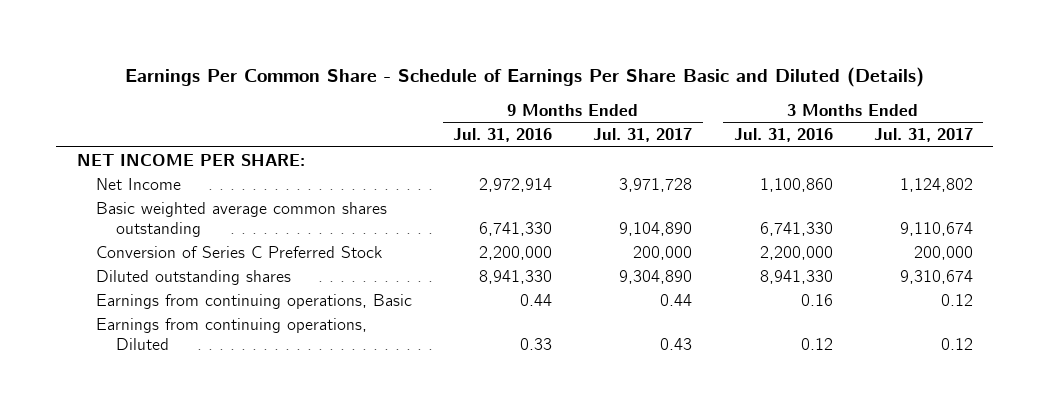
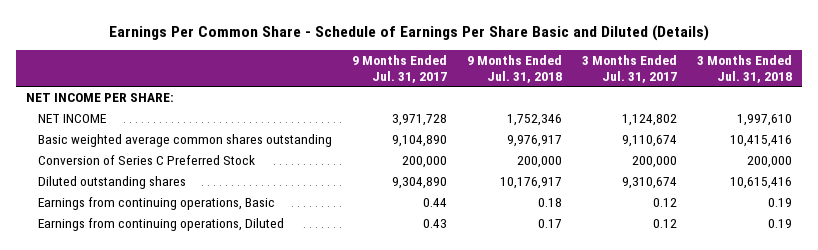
- | 9 Months Ended Jul. 31, 2016 | 9 Months Ended Jul. 31, 2017 | 3 Months Ended Jul. 31, 2016 | 3 Months Ended Jul. 31, 2017
+ | 9 Months Ended Jul. 31, 2017 | 9 Months Ended Jul. 31, 2018 | 3 Months Ended Jul. 31, 2017 | 3 Months Ended Jul. 31, 2018
- Net Income | 2,972,914 | 3,971,728 | 1,100,860 | 1,124,802
+ NET INCOME | 3,971,728 | 1,752,346 | 1,124,802 | 1,997,610

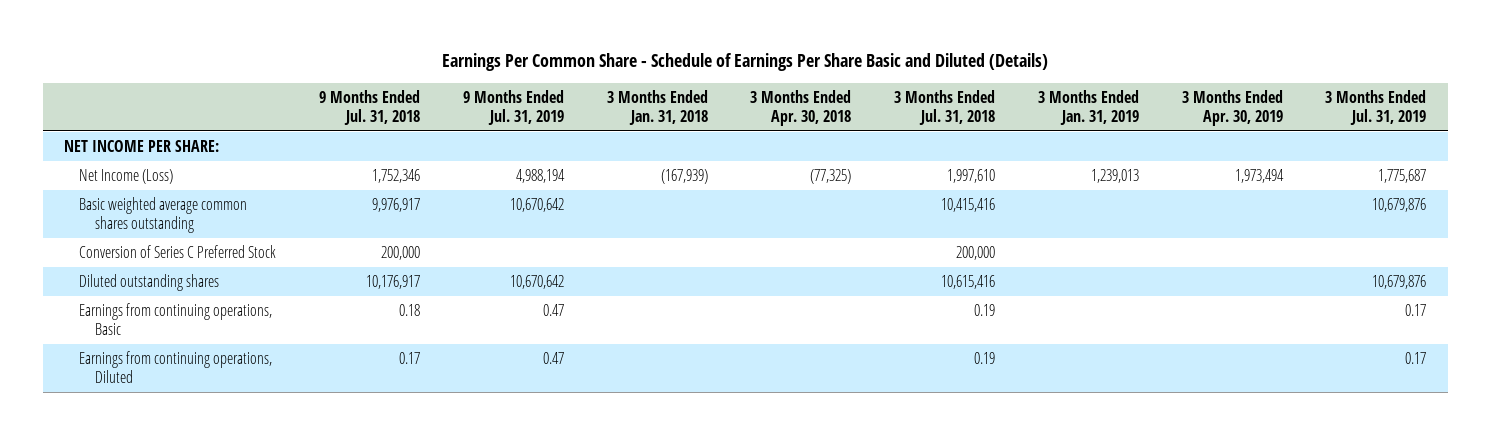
- | 9 Months Ended Jul. 31, 2017 | 9 Months Ended Jul. 31, 2018 | 3 Months Ended Jul. 31, 2017 | 3 Months Ended Jul. 31, 2018
+ | 9 Months Ended Jul. 31, 2018 | 9 Months Ended Jul. 31, 2019 | 3 Months Ended Jan. 31, 2018 | 3 Months Ended Apr. 30, 2018 | 3 Months Ended Jul. 31, 2018 | 3 Months Ended Jan. 31, 2019 | 3 Months Ended Apr. 30, 2019 | 3 Months Ended Jul. 31, 2019
- NET INCOME | 3,971,728 | 1,752,346 | 1,124,802 | 1,997,610
+ Net Income (Loss) | 1,752,346 | 4,988,194 | (167,939) | (77,325) | 1,997,610 | 1,239,013 | 1,973,494 | 1,775,687

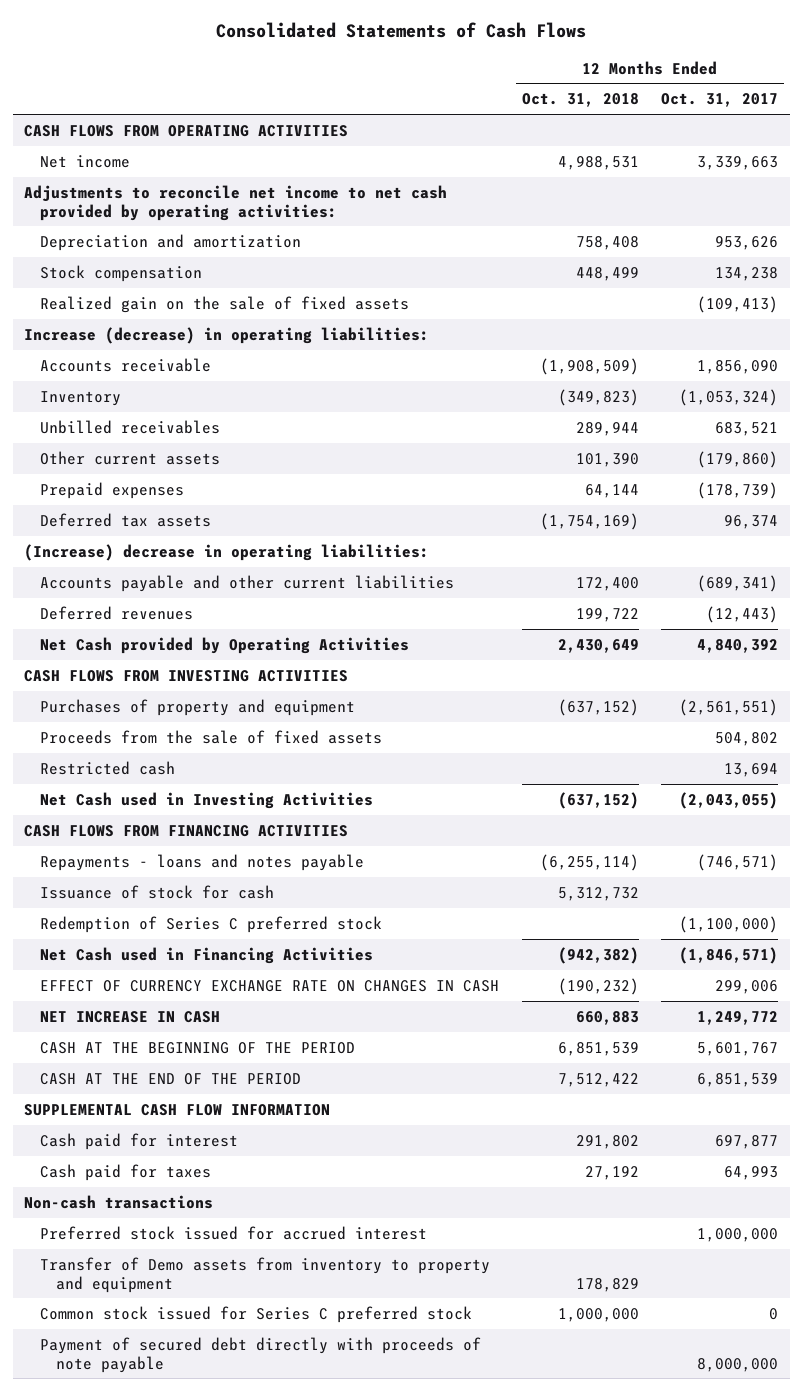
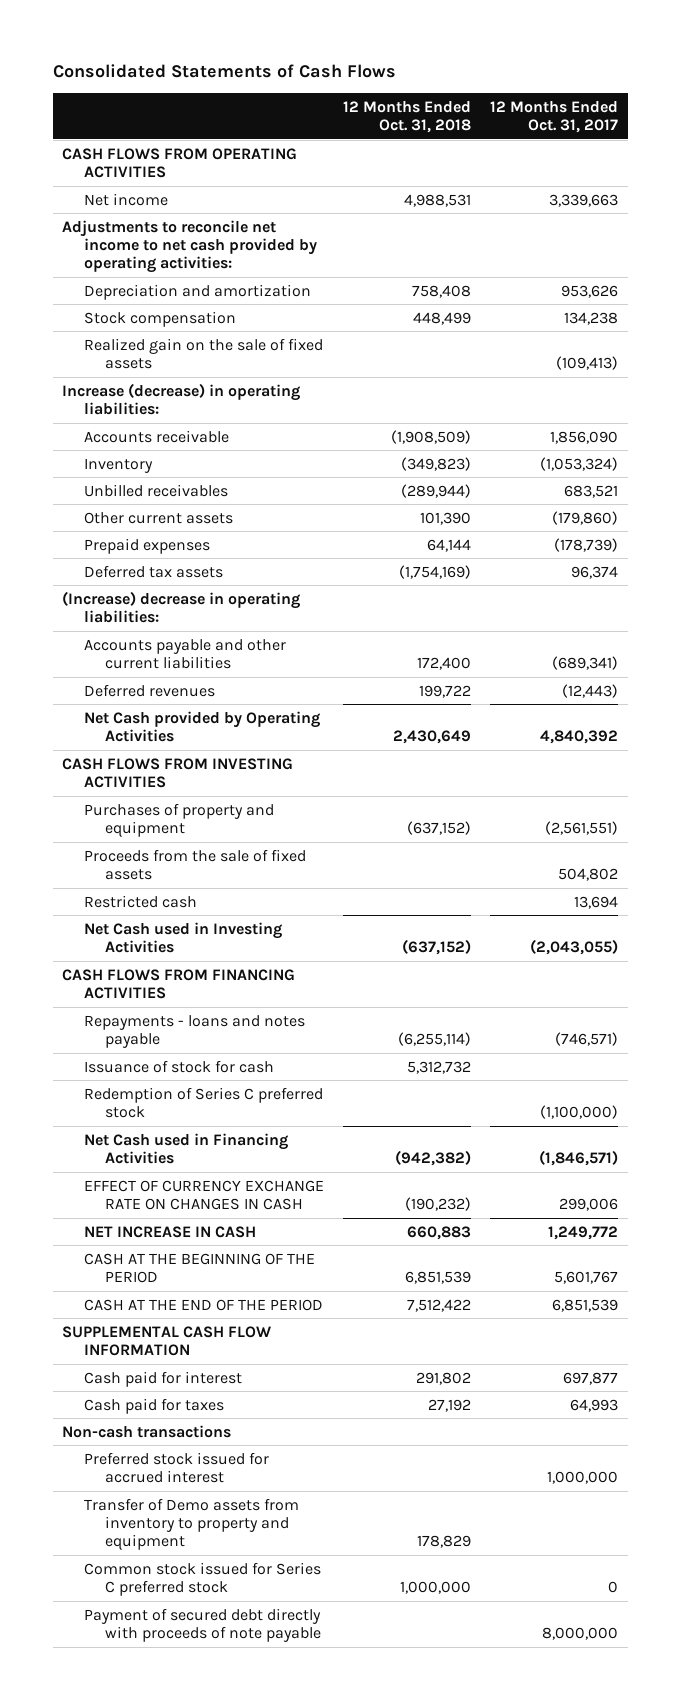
- Unbilled receivables | 289,944 | 683,521
+ Unbilled receivables | (289,944) | 683,521

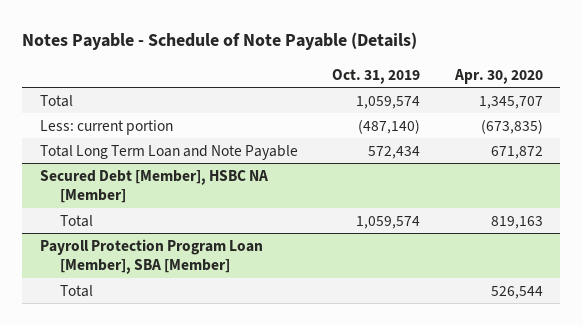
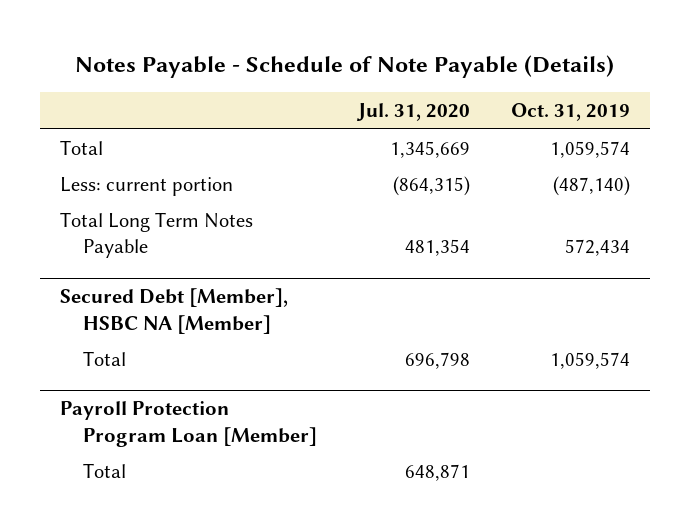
- | Oct. 31, 2019 | Apr. 30, 2020
+ | Jul. 31, 2020 | Oct. 31, 2019
- Total Long Term Loan and Note Payable | 572,434 | 671,872
+ Total Long Term Notes Payable | 481,354 | 572,434
- Payroll Protection Program Loan [Member], SBA [Member]
+ Payroll Protection Program Loan [Member]

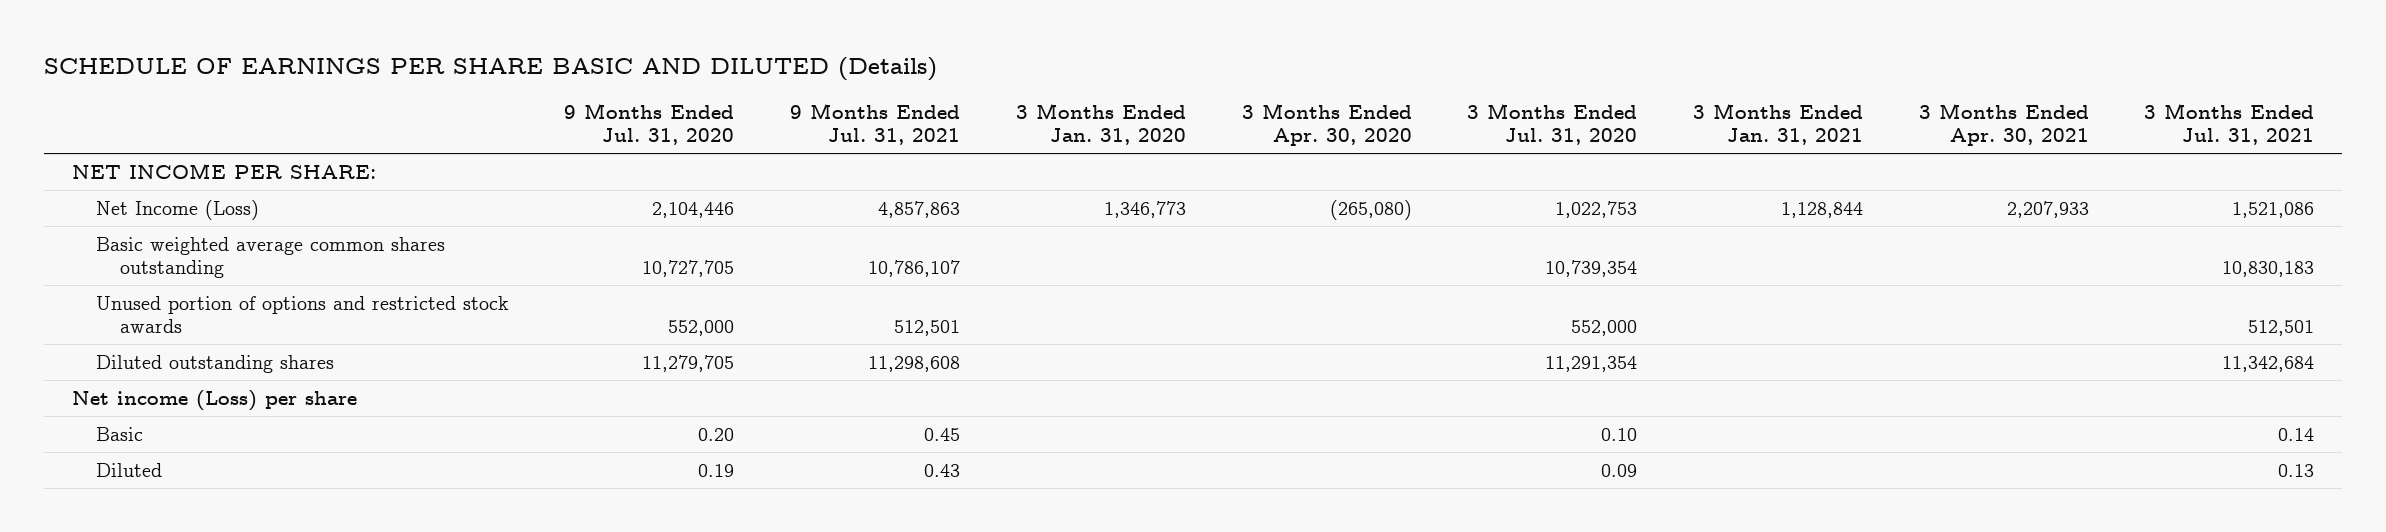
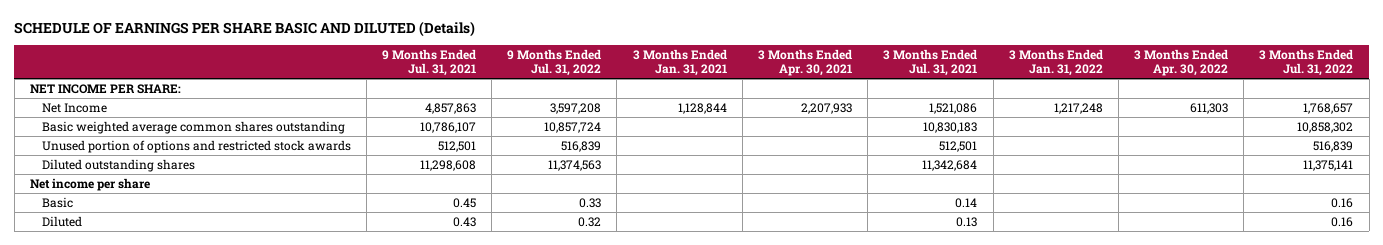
- | 9 Months Ended Jul. 31, 2020 | 9 Months Ended Jul. 31, 2021 | 3 Months Ended Jan. 31, 2020 | 3 Months Ended Apr. 30, 2020 | 3 Months Ended Jul. 31, 2020 | 3 Months Ended Jan. 31, 2021 | 3 Months Ended Apr. 30, 2021 | 3 Months Ended Jul. 31, 2021
+ | 9 Months Ended Jul. 31, 2021 | 9 Months Ended Jul. 31, 2022 | 3 Months Ended Jan. 31, 2021 | 3 Months Ended Apr. 30, 2021 | 3 Months Ended Jul. 31, 2021 | 3 Months Ended Jan. 31, 2022 | 3 Months Ended Apr. 30, 2022 | 3 Months Ended Jul. 31, 2022
- Net Income (Loss) | 2,104,446 | 4,857,863 | 1,346,773 | (265,080) | 1,022,753 | 1,128,844 | 2,207,933 | 1,521,086
+ Net Income | 4,857,863 | 3,597,208 | 1,128,844 | 2,207,933 | 1,521,086 | 1,217,248 | 611,303 | 1,768,657
- Net income (Loss) per share
+ Net income per share

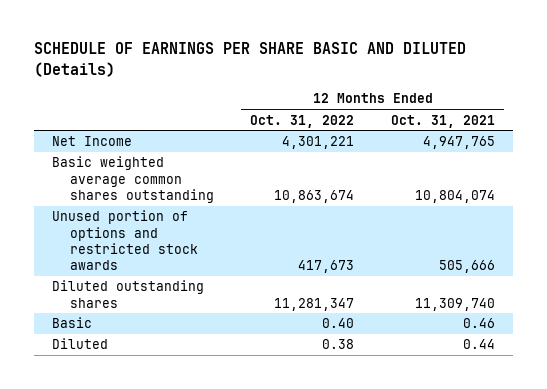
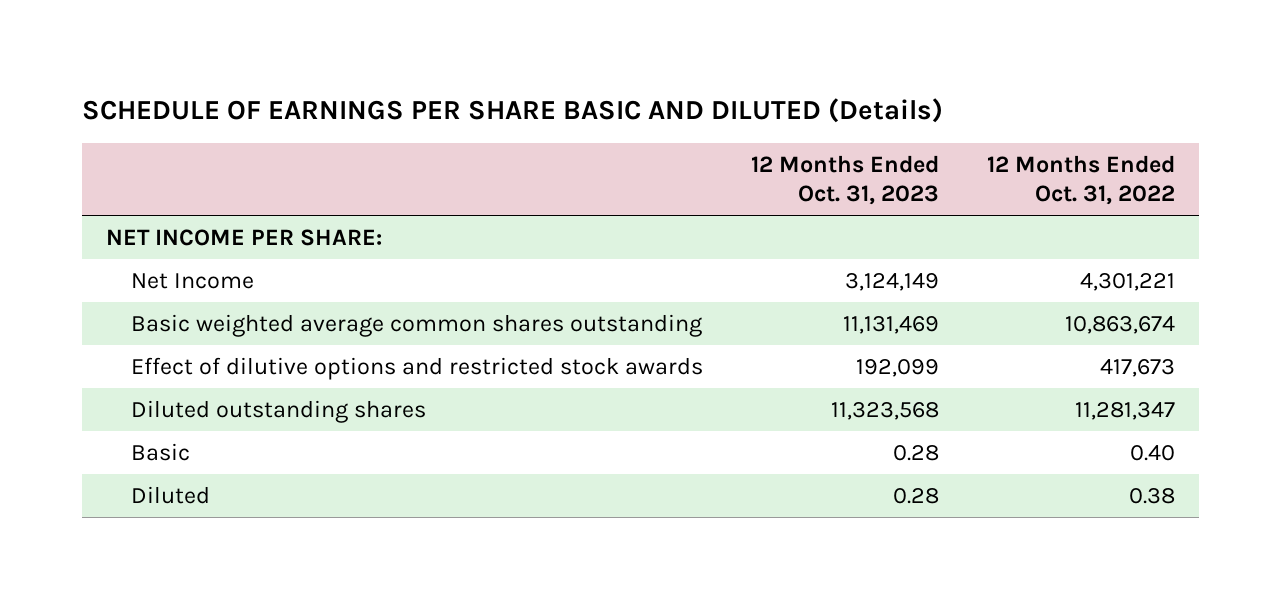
- | 12 Months Ended Oct. 31, 2022 | 12 Months Ended Oct. 31, 2021
+ | 12 Months Ended Oct. 31, 2023 | 12 Months Ended Oct. 31, 2022
+ NET INCOME PER SHARE:
- Unused portion of options and restricted stock awards | 417,673 | 505,666
+ Effect of dilutive options and restricted stock awards | 192,099 | 417,673

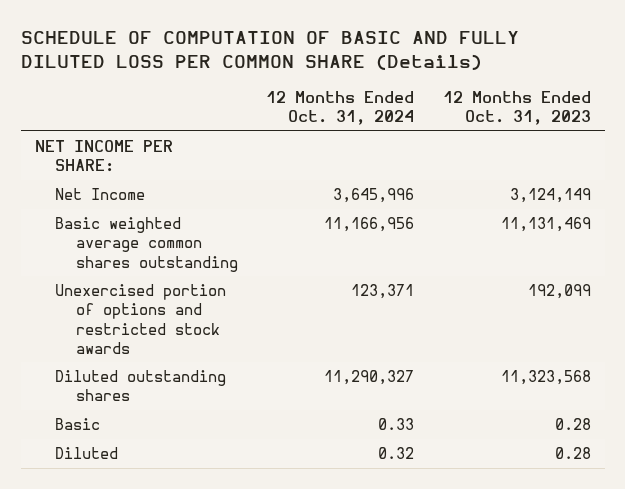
- SCHEDULE OF EARNINGS PER SHARE BASIC AND DILUTED (Details)
+ SCHEDULE OF COMPUTATION OF BASIC AND FULLY DILUTED LOSS PER COMMON SHARE (Details)
- | 12 Months Ended Oct. 31, 2023 | 12 Months Ended Oct. 31, 2022
+ | 12 Months Ended Oct. 31, 2024 | 12 Months Ended Oct. 31, 2023
- Effect of dilutive options and restricted stock awards | 192,099 | 417,673
+ Unexercised portion of options and restricted stock awards | 123,371 | 192,099

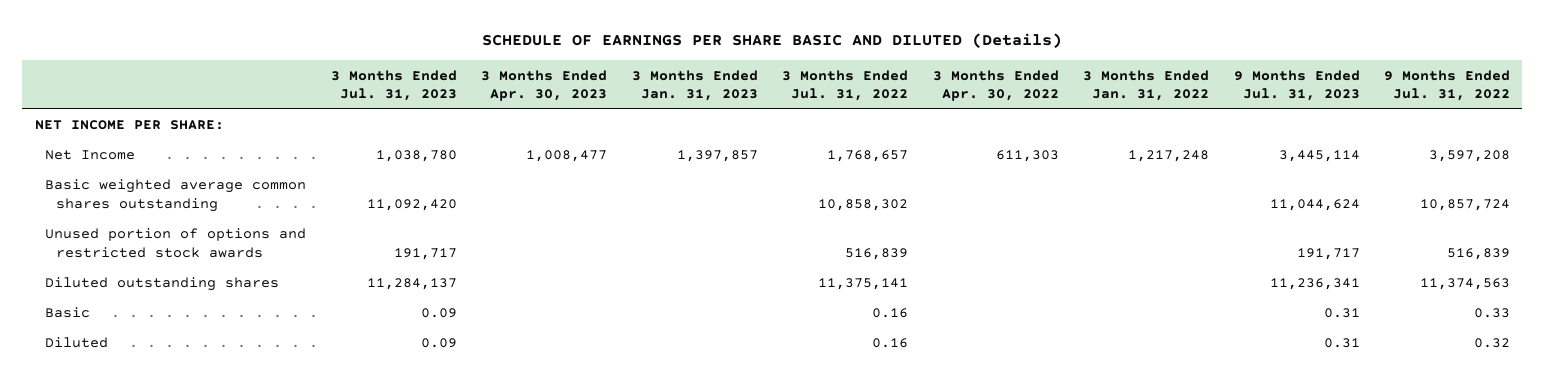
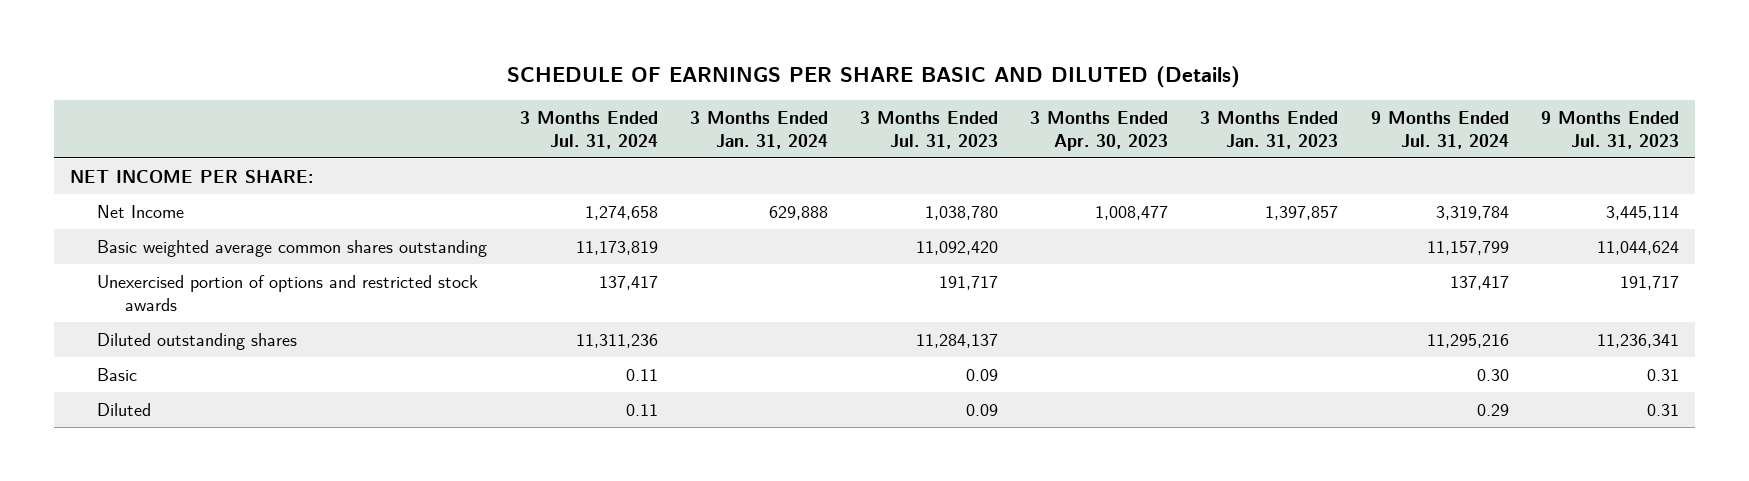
- | 3 Months Ended Jul. 31, 2023 | 3 Months Ended Apr. 30, 2023 | 3 Months Ended Jan. 31, 2023 | 3 Months Ended Jul. 31, 2022 | 3 Months Ended Apr. 30, 2022 | 3 Months Ended Jan. 31, 2022 | 9 Months Ended Jul. 31, 2023 | 9 Months Ended Jul. 31, 2022
+ | 3 Months Ended Jul. 31, 2024 | 3 Months Ended Jan. 31, 2024 | 3 Months Ended Jul. 31, 2023 | 3 Months Ended Apr. 30, 2023 | 3 Months Ended Jan. 31, 2023 | 9 Months Ended Jul. 31, 2024 | 9 Months Ended Jul. 31, 2023
- Unused portion of options and restricted stock awards | 191,717 | | | 516,839 | | | 191,717 | 516,839
+ Unexercised portion of options and restricted stock awards | 137,417 | | 191,717 | | | 137,417 | 191,717

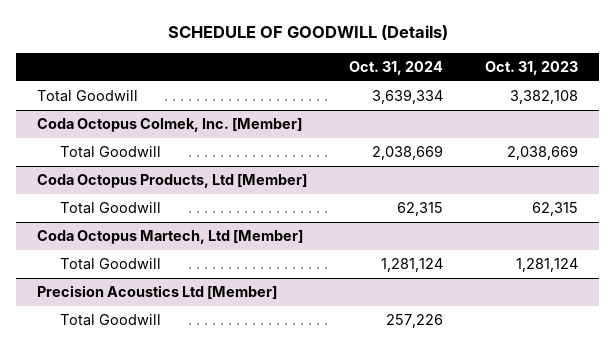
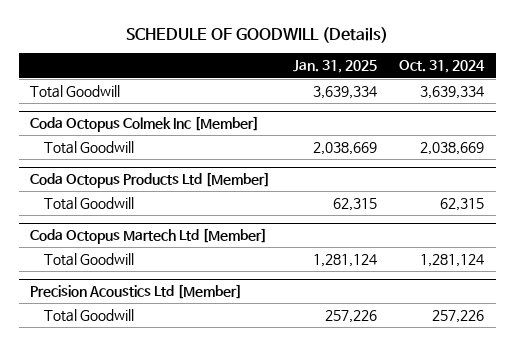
- | Oct. 31, 2024 | Oct. 31, 2023
+ | Jan. 31, 2025 | Oct. 31, 2024
- Coda Octopus Colmek, Inc. [Member]
+ Coda Octopus Colmek Inc [Member]
- Coda Octopus Products, Ltd [Member]
+ Coda Octopus Products Ltd [Member]
- Coda Octopus Martech, Ltd [Member]
+ Coda Octopus Martech Ltd [Member]

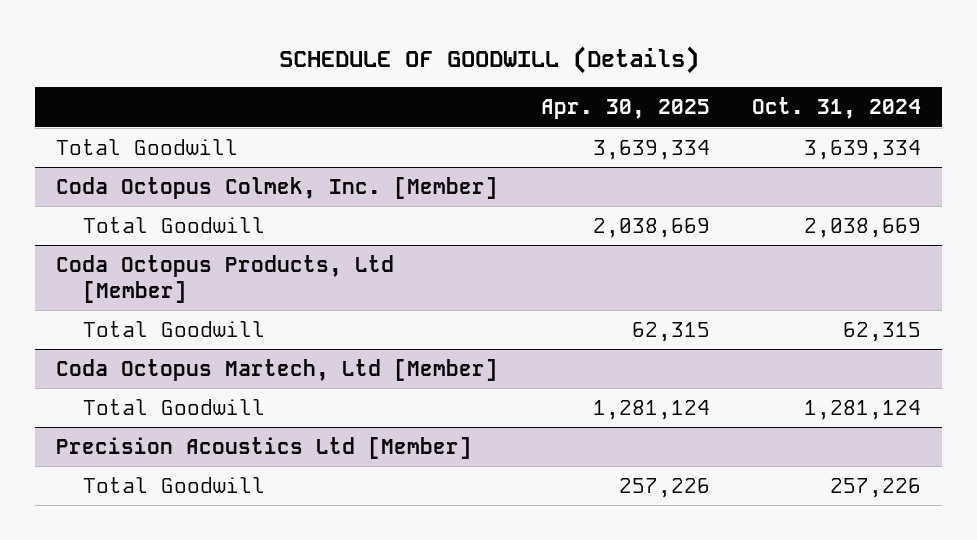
- | Jan. 31, 2025 | Oct. 31, 2024
+ | Apr. 30, 2025 | Oct. 31, 2024
- Coda Octopus Colmek Inc [Member]
+ Coda Octopus Colmek, Inc. [Member]
- Coda Octopus Products Ltd [Member]
+ Coda Octopus Products, Ltd [Member]
- Coda Octopus Martech Ltd [Member]
+ Coda Octopus Martech, Ltd [Member]

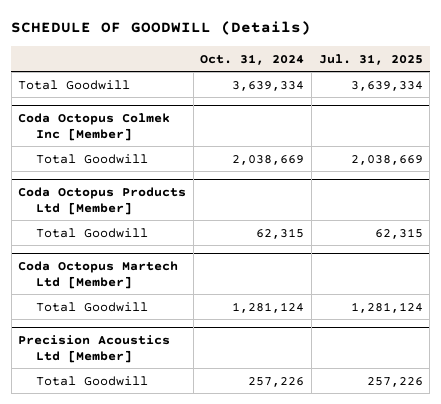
- | Apr. 30, 2025 | Oct. 31, 2024
+ | Oct. 31, 2024 | Jul. 31, 2025
- Coda Octopus Colmek, Inc. [Member]
+ Coda Octopus Colmek Inc [Member]
- Coda Octopus Products, Ltd [Member]
+ Coda Octopus Products Ltd [Member]
- Coda Octopus Martech, Ltd [Member]
+ Coda Octopus Martech Ltd [Member]

